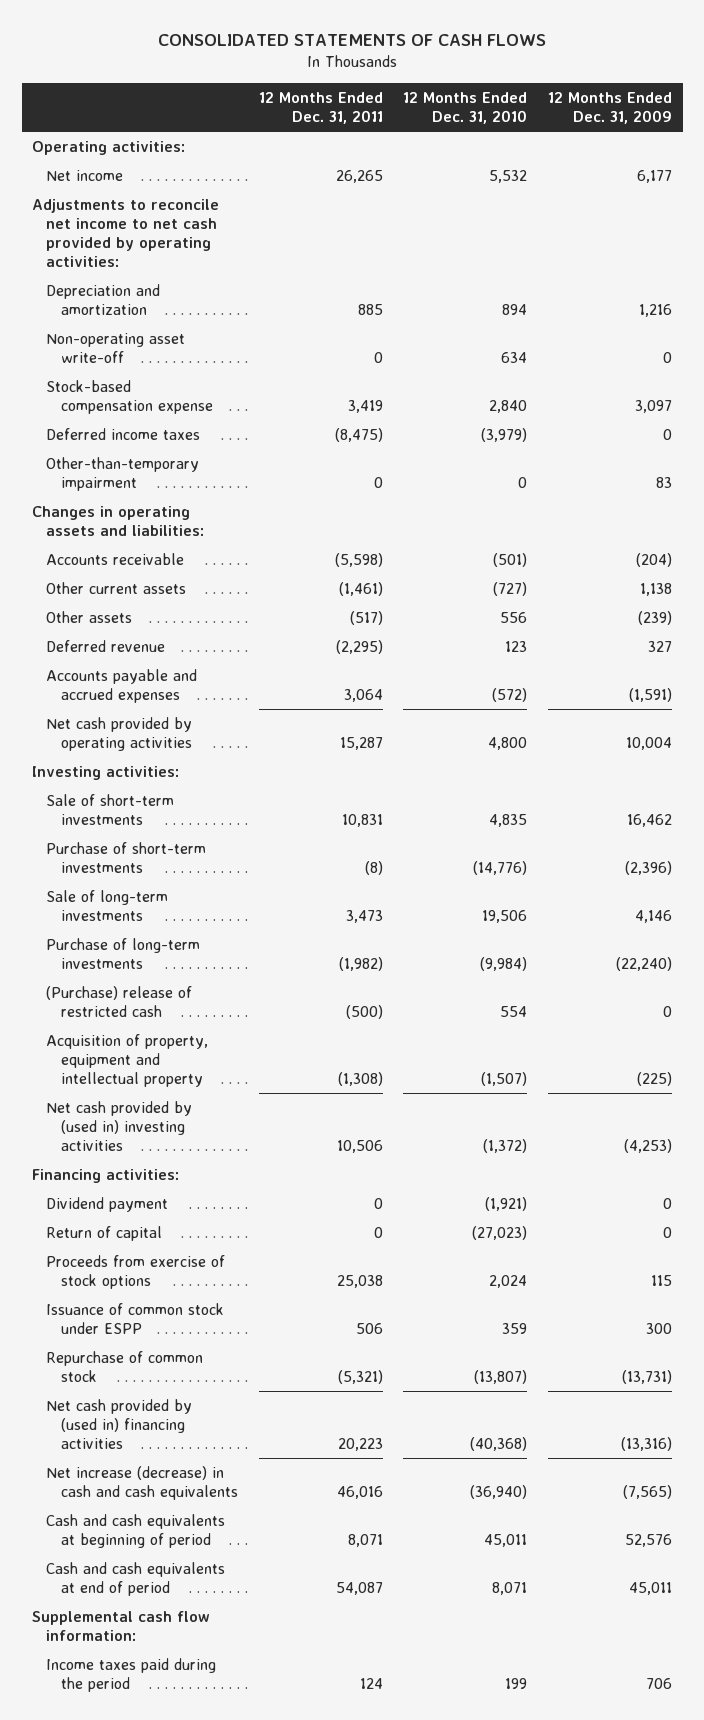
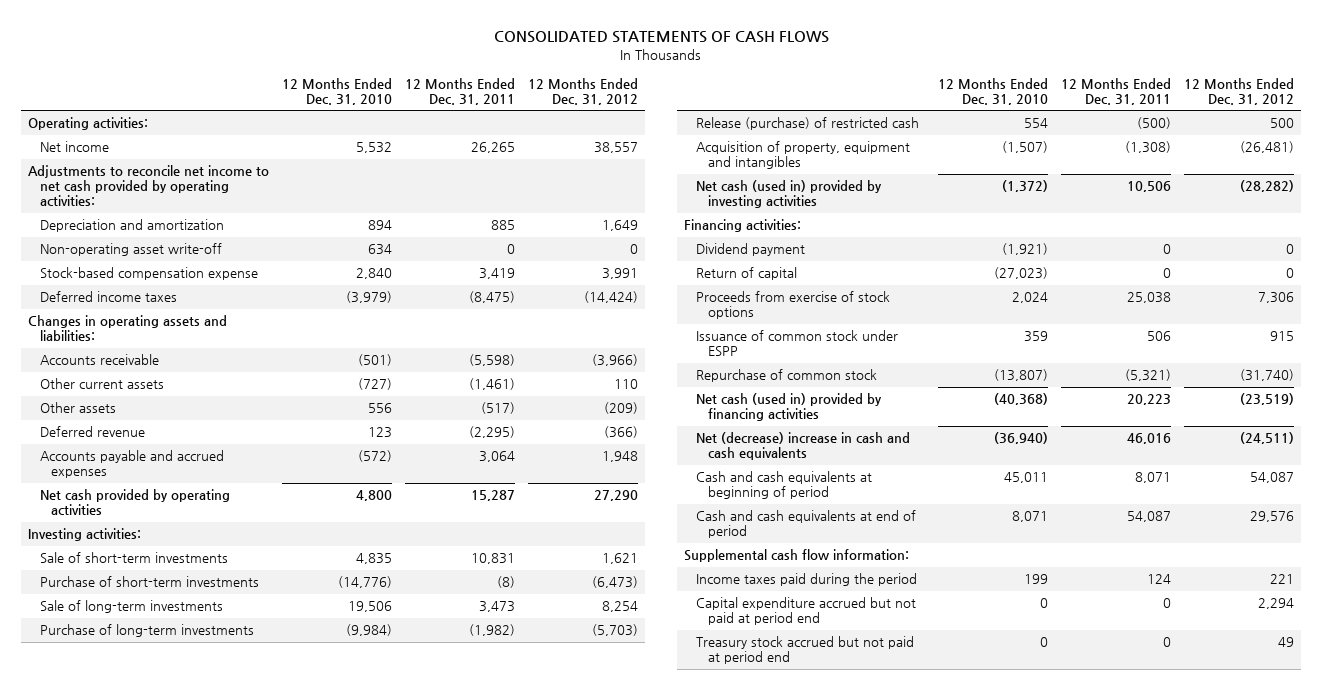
- | 12 Months Ended Dec. 31, 2011 | 12 Months Ended Dec. 31, 2010 | 12 Months Ended Dec. 31, 2009
+ | 12 Months Ended Dec. 31, 2010 | 12 Months Ended Dec. 31, 2011 | 12 Months Ended Dec. 31, 2012
- Other-than-temporary impairment | 0 | 0 | 83
- (Purchase) release of restricted cash | (500) | 554 | 0
- Acquisition of property, equipment and intellectual property | (1,308) | (1,507) | (225)
- Net cash provided by (used in) investing activities | 10,506 | (1,372) | (4,253)
+ Release (purchase) of restricted cash | 554 | (500) | 500
+ Acquisition of property, equipment and intangibles | (1,507) | (1,308) | (26,481)
+ Net cash (used in) provided by investing activities | (1,372) | 10,506 | (28,282)
- Net cash provided by (used in) financing activities | 20,223 | (40,368) | (13,316)
- Net increase (decrease) in cash and cash equivalents | 46,016 | (36,940) | (7,565)
+ Net cash (used in) provided by financing activities | (40,368) | 20,223 | (23,519)
+ Net (decrease) increase in cash and cash equivalents | (36,940) | 46,016 | (24,511)
+ Capital expenditure accrued but not paid at period end | 0 | 0 | 2,294
+ Treasury stock accrued but not paid at period end | 0 | 0 | 49

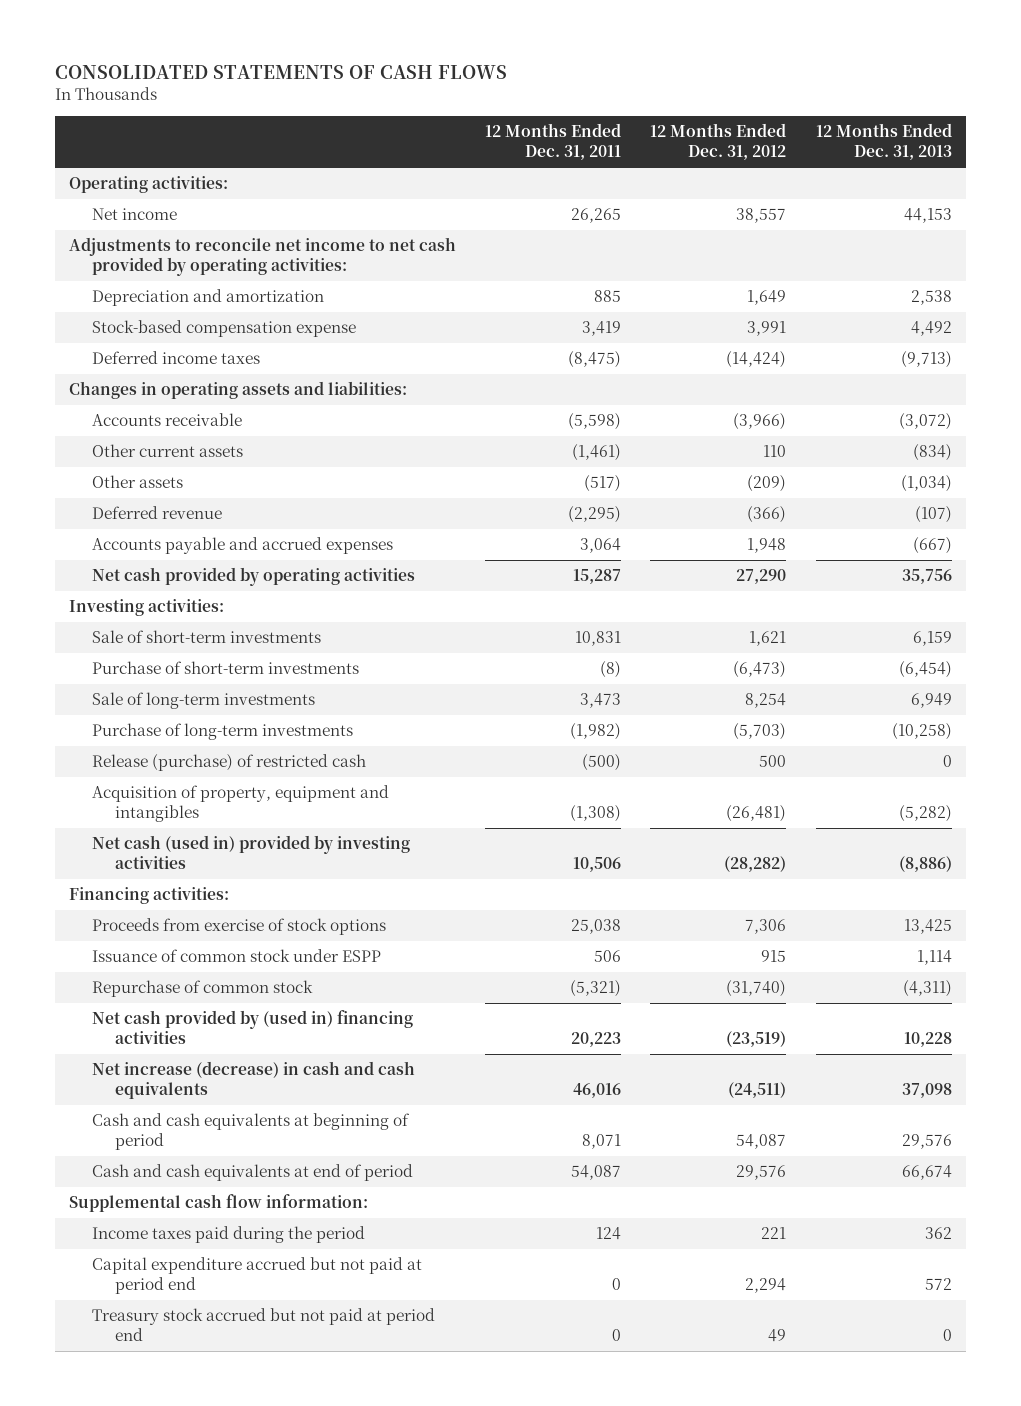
- | 12 Months Ended Dec. 31, 2010 | 12 Months Ended Dec. 31, 2011 | 12 Months Ended Dec. 31, 2012
+ | 12 Months Ended Dec. 31, 2011 | 12 Months Ended Dec. 31, 2012 | 12 Months Ended Dec. 31, 2013
- Non-operating asset write-off | 634 | 0 | 0
- Dividend payment | (1,921) | 0 | 0
- Return of capital | (27,023) | 0 | 0
- Net cash (used in) provided by financing activities | (40,368) | 20,223 | (23,519)
- Net (decrease) increase in cash and cash equivalents | (36,940) | 46,016 | (24,511)
+ Net cash provided by (used in) financing activities | 20,223 | (23,519) | 10,228
+ Net increase (decrease) in cash and cash equivalents | 46,016 | (24,511) | 37,098

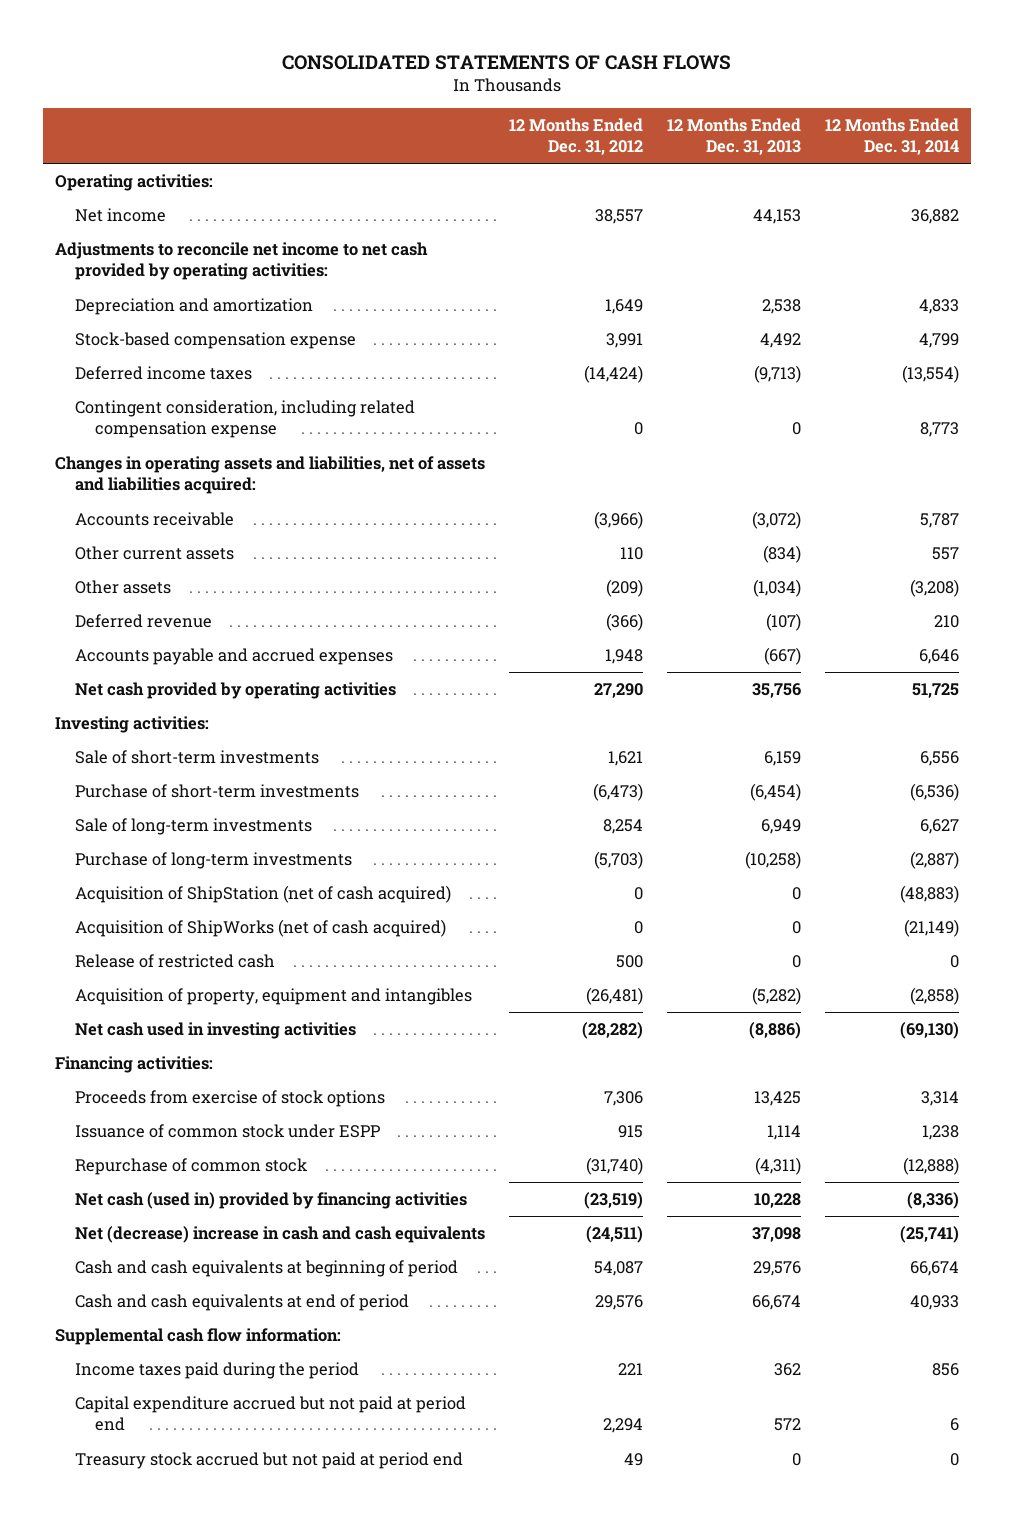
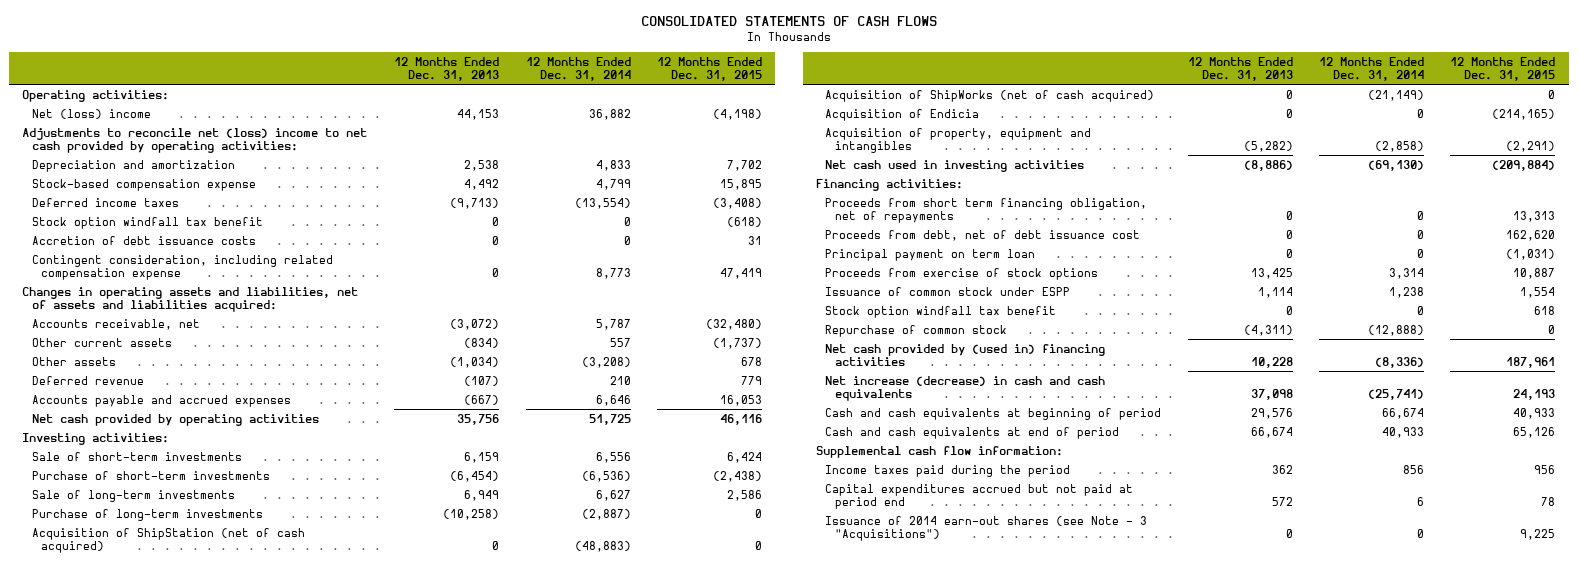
- | 12 Months Ended Dec. 31, 2012 | 12 Months Ended Dec. 31, 2013 | 12 Months Ended Dec. 31, 2014
+ | 12 Months Ended Dec. 31, 2013 | 12 Months Ended Dec. 31, 2014 | 12 Months Ended Dec. 31, 2015
- Net income | 38,557 | 44,153 | 36,882
- Adjustments to reconcile net income to net cash provided by operating activities:
+ Net (loss) income | 44,153 | 36,882 | (4,198)
+ Adjustments to reconcile net (loss) income to net cash provided by operating activities:
+ Stock option windfall tax benefit | 0 | 0 | (618)
+ Accretion of debt issuance costs | 0 | 0 | 31
- Accounts receivable | (3,966) | (3,072) | 5,787
+ Accounts receivable, net | (3,072) | 5,787 | (32,480)
- Release of restricted cash | 500 | 0 | 0
+ Acquisition of Endicia | 0 | 0 | (214,165)
+ Proceeds from short term financing obligation, net of repayments | 0 | 0 | 13,313
+ Proceeds from debt, net of debt issuance cost | 0 | 0 | 162,620
+ Principal payment on term loan | 0 | 0 | (1,031)
+ Stock option windfall tax benefit | 0 | 0 | 618
- Net cash (used in) provided by financing activities | (23,519) | 10,228 | (8,336)
- Net (decrease) increase in cash and cash equivalents | (24,511) | 37,098 | (25,741)
+ Net cash provided by (used in) financing activities | 10,228 | (8,336) | 187,961
+ Net increase (decrease) in cash and cash equivalents | 37,098 | (25,741) | 24,193
- Capital expenditure accrued but not paid at period end | 2,294 | 572 | 6
- Treasury stock accrued but not paid at period end | 49 | 0 | 0
+ Capital expenditures accrued but not paid at period end | 572 | 6 | 78
+ Issuance of 2014 earn-out shares (see Note - 3 "Acquisitions") | 0 | 0 | 9,225

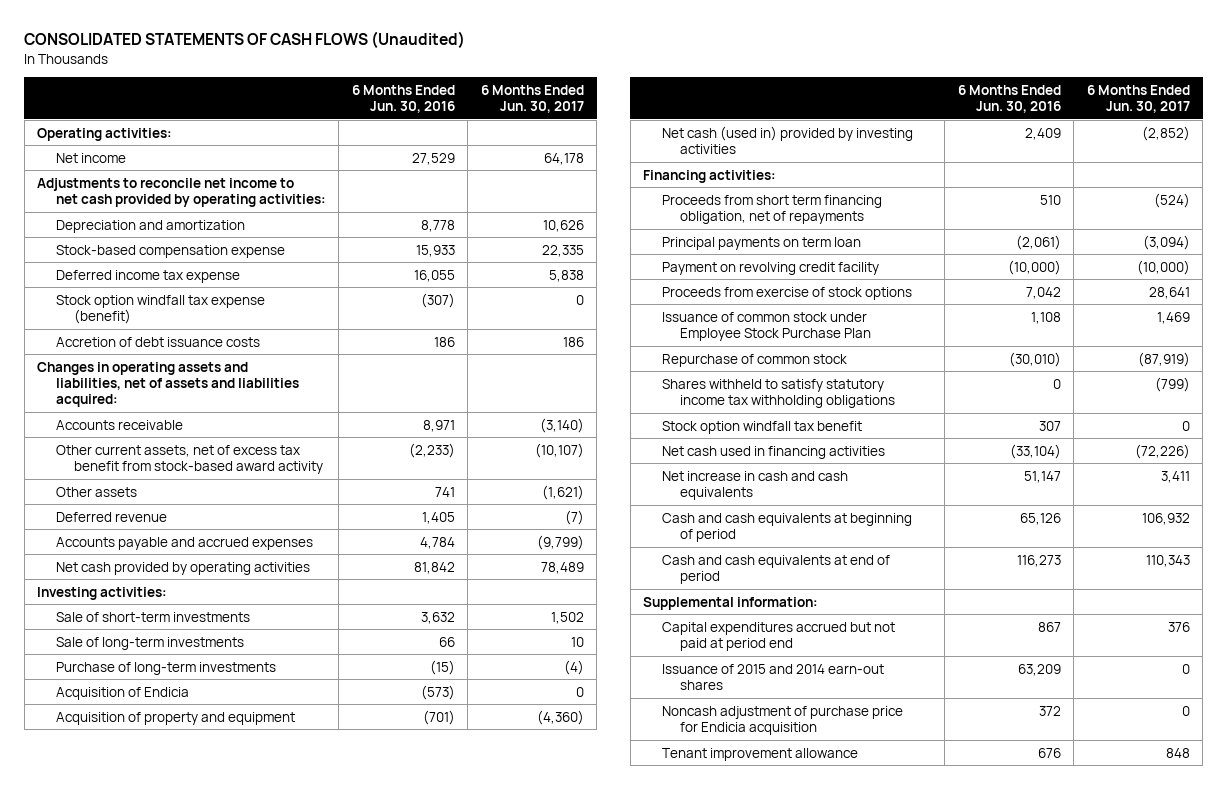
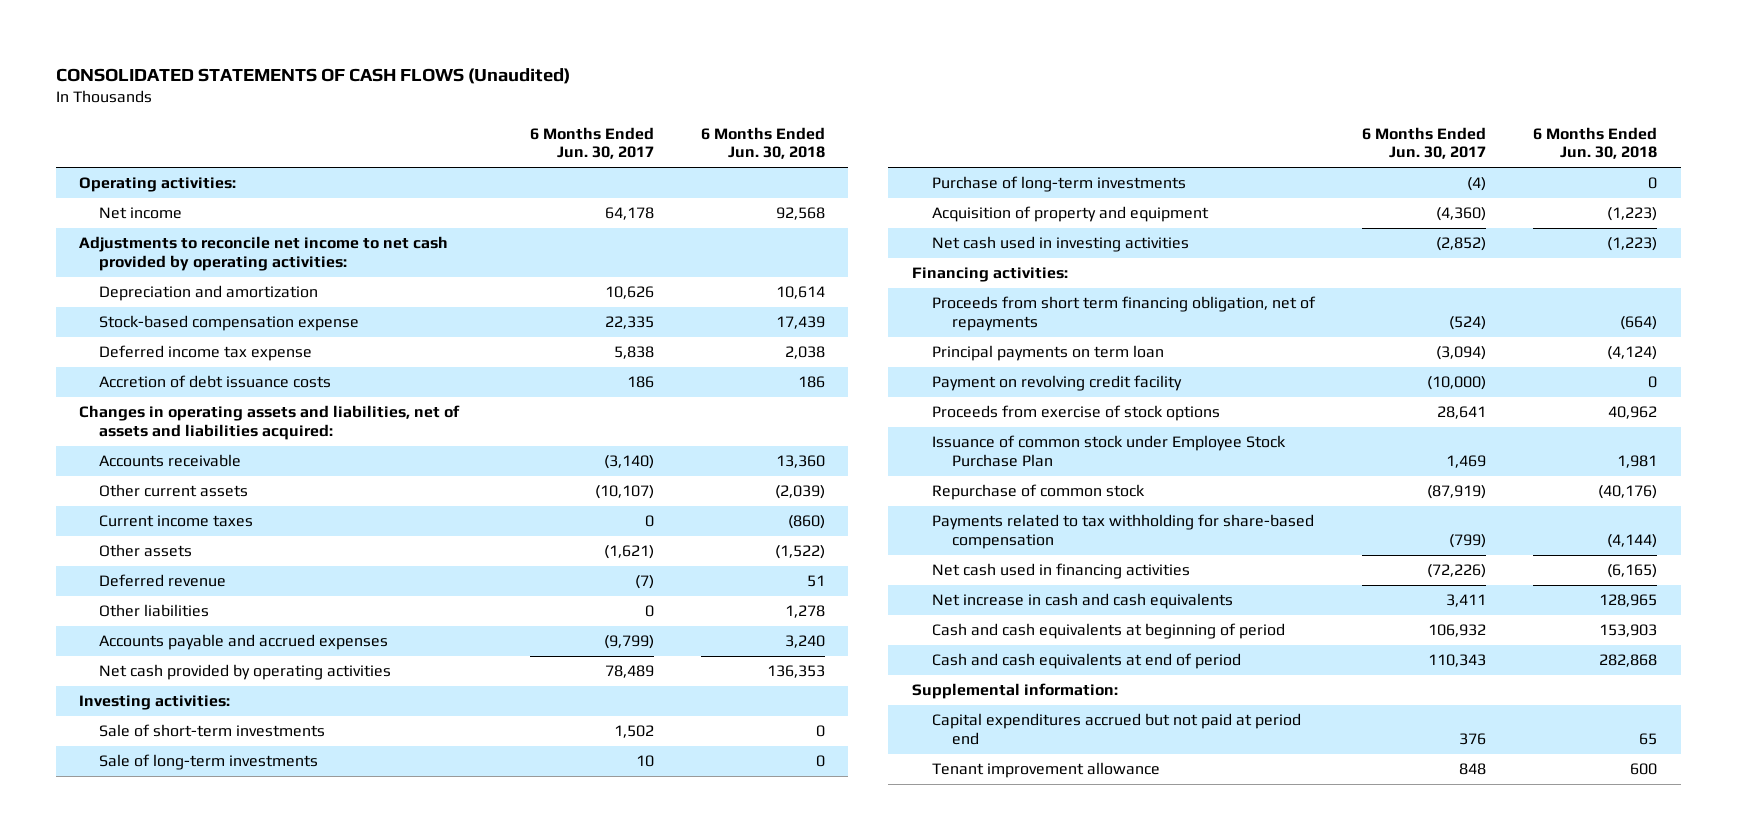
- | 6 Months Ended Jun. 30, 2016 | 6 Months Ended Jun. 30, 2017
+ | 6 Months Ended Jun. 30, 2017 | 6 Months Ended Jun. 30, 2018
- Stock option windfall tax expense (benefit) | (307) | 0
- Other current assets, net of excess tax benefit from stock-based award activity | (2,233) | (10,107)
+ Other current assets | (10,107) | (2,039)
+ Current income taxes | 0 | (860)
+ Other liabilities | 0 | 1,278
- Acquisition of Endicia | (573) | 0
- Net cash (used in) provided by investing activities | 2,409 | (2,852)
+ Net cash used in investing activities | (2,852) | (1,223)
- Shares withheld to satisfy statutory income tax withholding obligations | 0 | (799)
- Stock option windfall tax benefit | 307 | 0
+ Payments related to tax withholding for share-based compensation | (799) | (4,144)
- Issuance of 2015 and 2014 earn-out shares | 63,209 | 0
- Noncash adjustment of purchase price for Endicia acquisition | 372 | 0

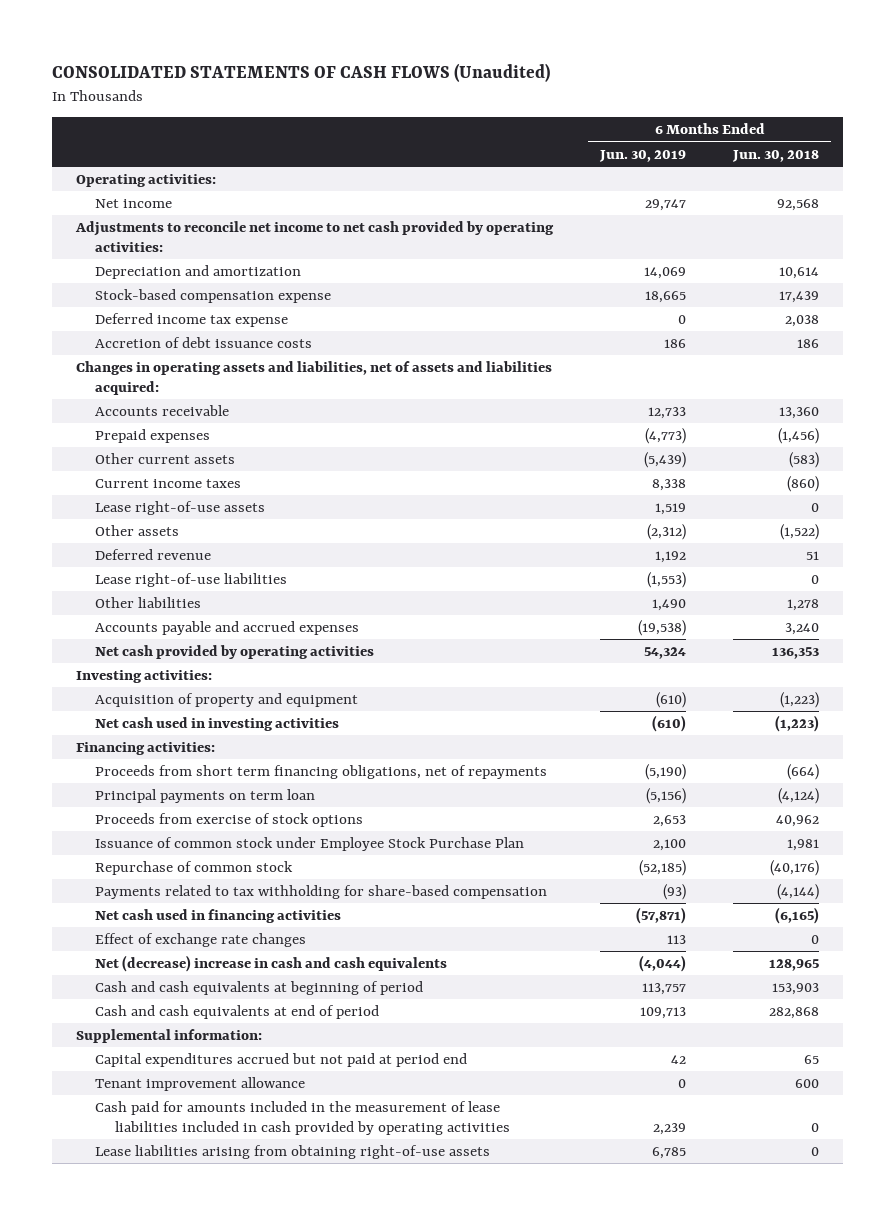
- | 6 Months Ended Jun. 30, 2017 | 6 Months Ended Jun. 30, 2018
+ | 6 Months Ended Jun. 30, 2019 | 6 Months Ended Jun. 30, 2018
- Other current assets | (10,107) | (2,039)
+ Prepaid expenses | (4,773) | (1,456)
+ Other current assets | (5,439) | (583)
+ Lease right-of-use assets | 1,519 | 0
+ Lease right-of-use liabilities | (1,553) | 0
- Sale of short-term investments | 1,502 | 0
- Sale of long-term investments | 10 | 0
- Purchase of long-term investments | (4) | 0
- Proceeds from short term financing obligation, net of repayments | (524) | (664)
+ Proceeds from short term financing obligations, net of repayments | (5,190) | (664)
- Payment on revolving credit facility | (10,000) | 0
- Net increase in cash and cash equivalents | 3,411 | 128,965
+ Effect of exchange rate changes | 113 | 0
+ Net (decrease) increase in cash and cash equivalents | (4,044) | 128,965
+ Cash paid for amounts included in the measurement of lease liabilities included in cash provided by operating activities | 2,239 | 0
+ Lease liabilities arising from obtaining right-of-use assets | 6,785 | 0

